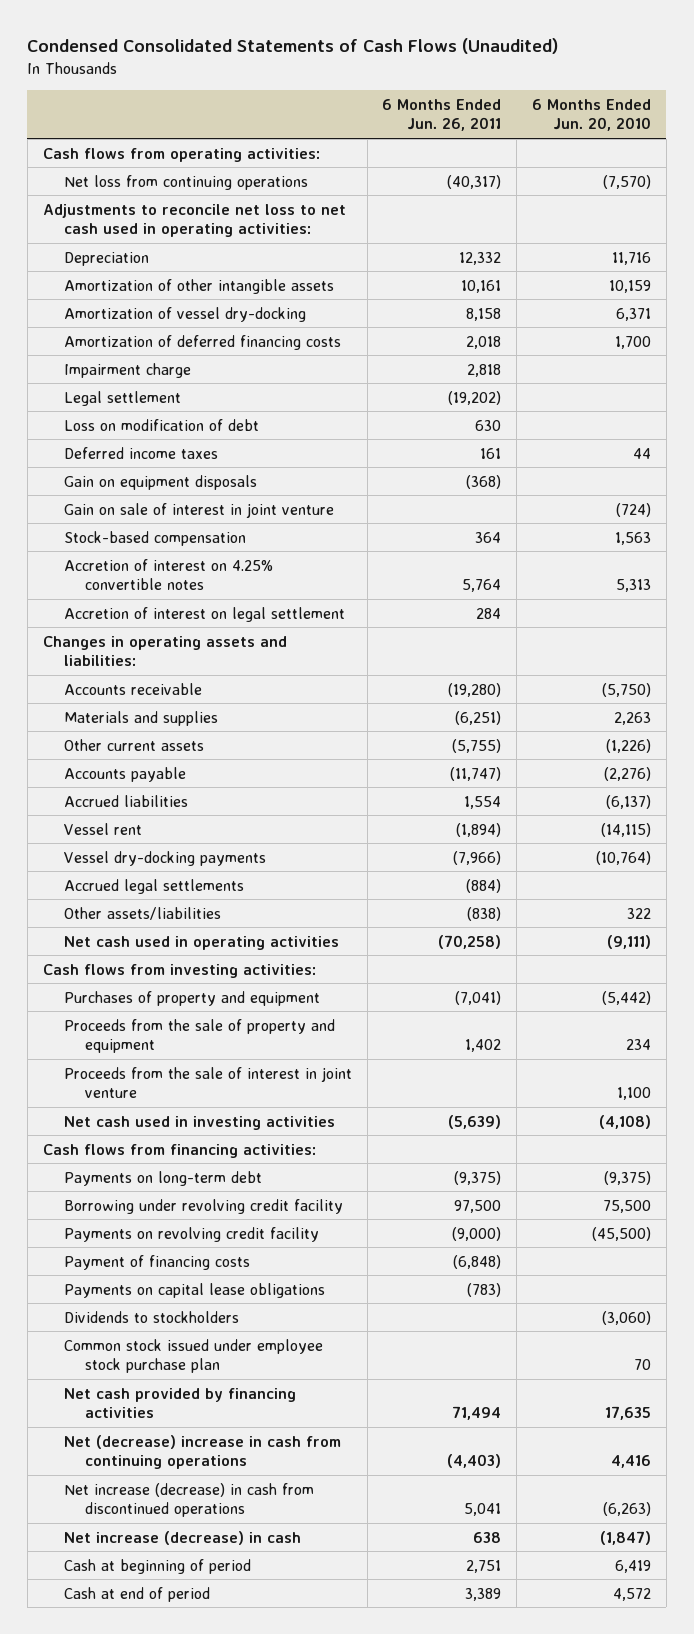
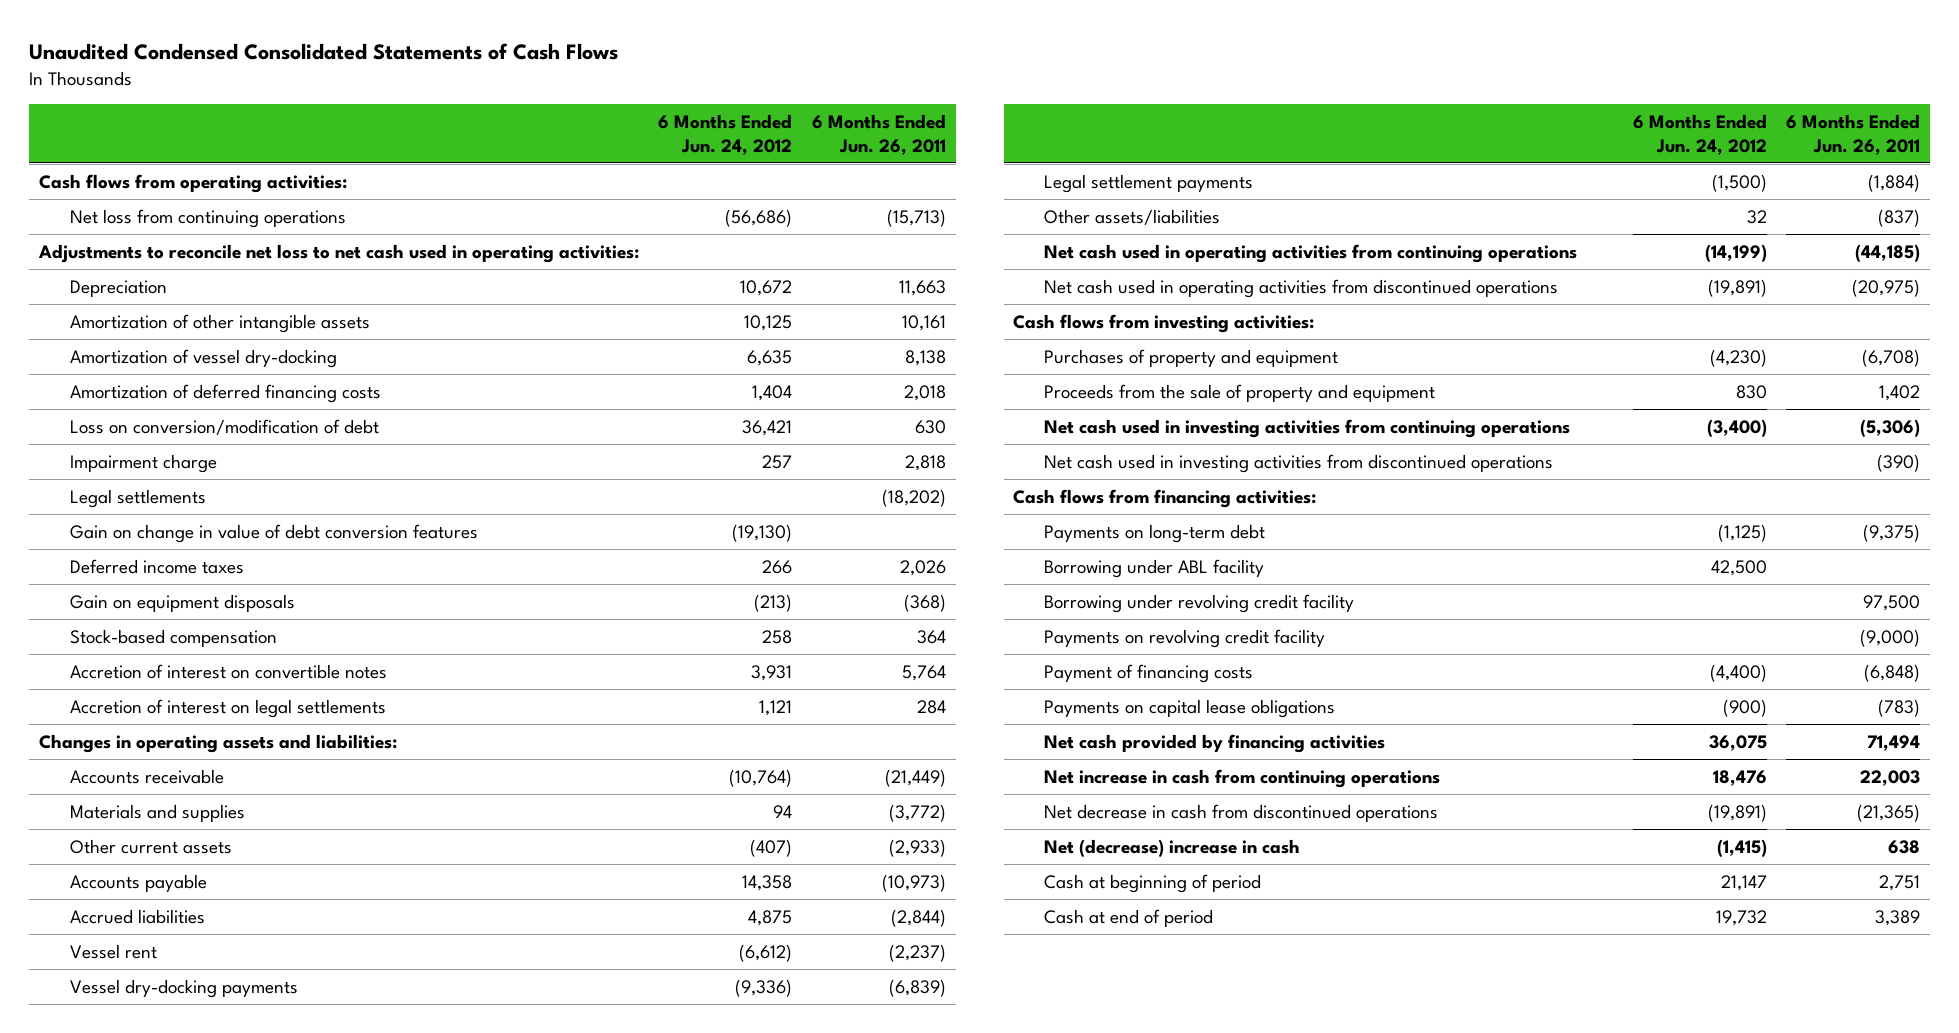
- Condensed Consolidated Statements of Cash Flows (Unaudited)
+ Unaudited Condensed Consolidated Statements of Cash Flows
- | 6 Months Ended Jun. 26, 2011 | 6 Months Ended Jun. 20, 2010
+ | 6 Months Ended Jun. 24, 2012 | 6 Months Ended Jun. 26, 2011
- Net loss from continuing operations | (40,317) | (7,570)
+ Net loss from continuing operations | (56,686) | (15,713)
- Depreciation | 12,332 | 11,716
+ Depreciation | 10,672 | 11,663
- Amortization of vessel dry-docking | 8,158 | 6,371
+ Amortization of vessel dry-docking | 6,635 | 8,138
+ Loss on conversion/modification of debt | 36,421 | 630
- Legal settlement | (19,202) |
- Loss on modification of debt | 630 |
- Deferred income taxes | 161 | 44
+ Legal settlements | | (18,202)
+ Gain on change in value of debt conversion features | (19,130) |
+ Deferred income taxes | 266 | 2,026
- Gain on sale of interest in joint venture | | (724)
- Accretion of interest on 4.25% convertible notes | 5,764 | 5,313
- Accretion of interest on legal settlement | 284 |
+ Accretion of interest on convertible notes | 3,931 | 5,764
+ Accretion of interest on legal settlements | 1,121 | 284
- Accounts receivable | (19,280) | (5,750)
- Materials and supplies | (6,251) | 2,263
- Other current assets | (5,755) | (1,226)
- Accounts payable | (11,747) | (2,276)
- Accrued liabilities | 1,554 | (6,137)
- Vessel rent | (1,894) | (14,115)
- Vessel dry-docking payments | (7,966) | (10,764)
- Accrued legal settlements | (884) |
- Other assets/liabilities | (838) | 322
- Net cash used in operating activities | (70,258) | (9,111)
+ Accounts receivable | (10,764) | (21,449)
+ Materials and supplies | 94 | (3,772)
+ Other current assets | (407) | (2,933)
+ Accounts payable | 14,358 | (10,973)
+ Accrued liabilities | 4,875 | (2,844)
+ Vessel rent | (6,612) | (2,237)
+ Vessel dry-docking payments | (9,336) | (6,839)
+ Legal settlement payments | (1,500) | (1,884)
+ Other assets/liabilities | 32 | (837)
+ Net cash used in operating activities from continuing operations | (14,199) | (44,185)
+ Net cash used in operating activities from discontinued operations | (19,891) | (20,975)
- Purchases of property and equipment | (7,041) | (5,442)
+ Purchases of property and equipment | (4,230) | (6,708)
- Proceeds from the sale of interest in joint venture | | 1,100
- Net cash used in investing activities | (5,639) | (4,108)
+ Net cash used in investing activities from continuing operations | (3,400) | (5,306)
+ Net cash used in investing activities from discontinued operations | | (390)
+ Borrowing under ABL facility | 42,500 |
- Dividends to stockholders | | (3,060)
- Common stock issued under employee stock purchase plan | | 70
- Net (decrease) increase in cash from continuing operations | (4,403) | 4,416
- Net increase (decrease) in cash from discontinued operations | 5,041 | (6,263)
- Net increase (decrease) in cash | 638 | (1,847)
+ Net increase in cash from continuing operations | 18,476 | 22,003
+ Net decrease in cash from discontinued operations | (19,891) | (21,365)
+ Net (decrease) increase in cash | (1,415) | 638

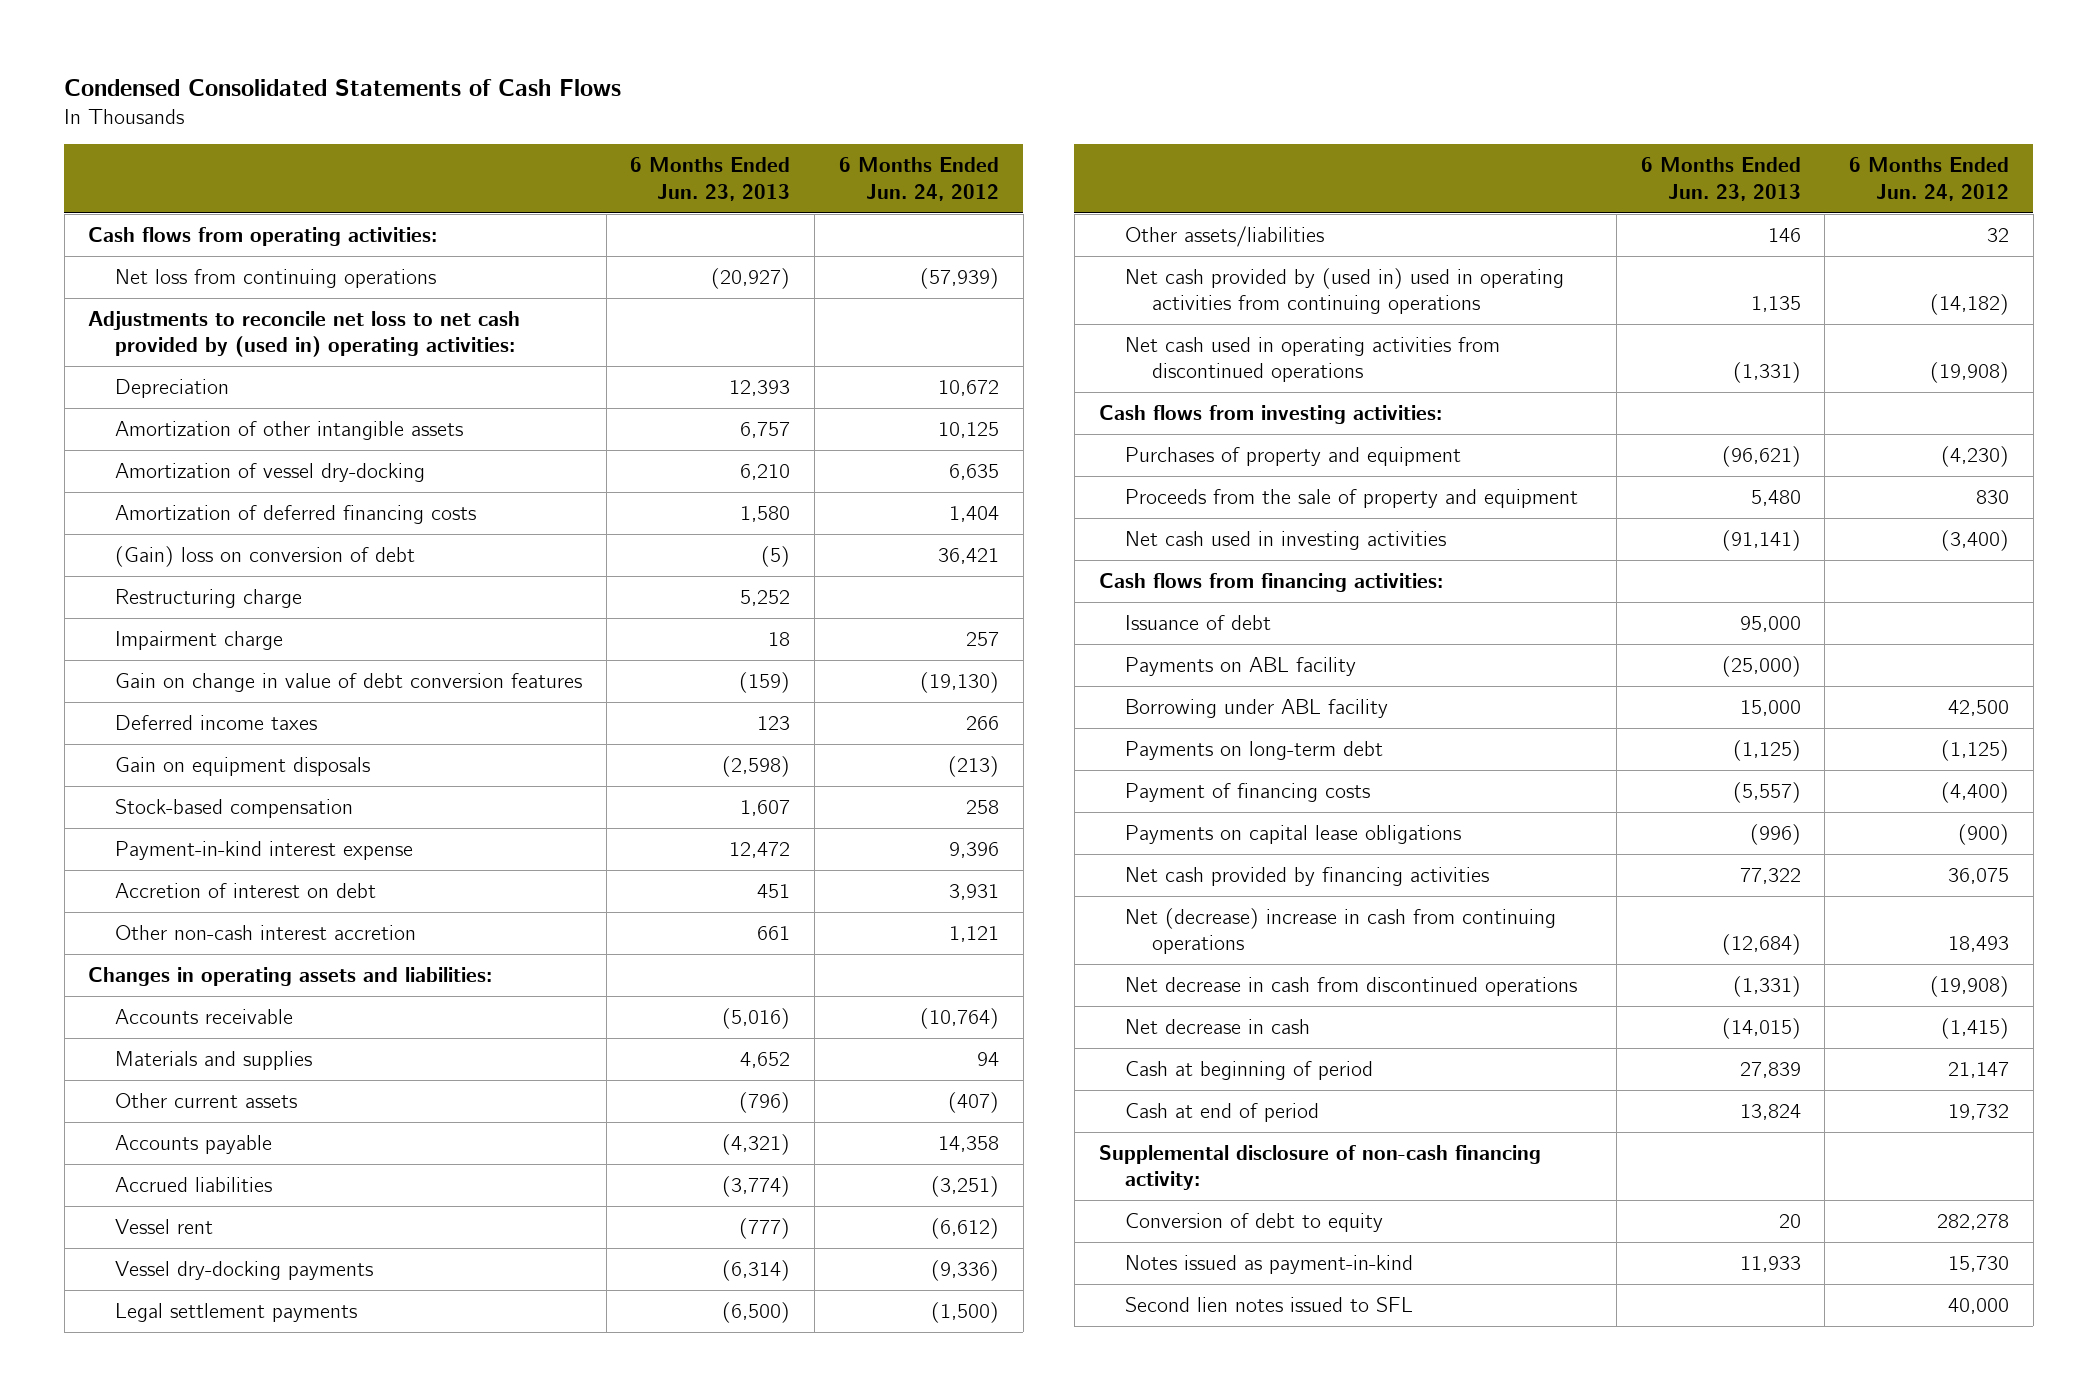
- Unaudited Condensed Consolidated Statements of Cash Flows
+ Condensed Consolidated Statements of Cash Flows
- | 6 Months Ended Jun. 24, 2012 | 6 Months Ended Jun. 26, 2011
+ | 6 Months Ended Jun. 23, 2013 | 6 Months Ended Jun. 24, 2012
- Net loss from continuing operations | (56,686) | (15,713)
- Adjustments to reconcile net loss to net cash used in operating activities:
+ Net loss from continuing operations | (20,927) | (57,939)
+ Adjustments to reconcile net loss to net cash provided by (used in) operating activities:
- Loss on conversion/modification of debt | 36,421 | 630
+ (Gain) loss on conversion of debt | (5) | 36,421
+ Restructuring charge | 5,252 |
- Legal settlements | | (18,202)
- Accretion of interest on convertible notes | 3,931 | 5,764
- Accretion of interest on legal settlements | 1,121 | 284
+ Payment-in-kind interest expense | 12,472 | 9,396
+ Accretion of interest on debt | 451 | 3,931
+ Other non-cash interest accretion | 661 | 1,121
- Accrued liabilities | 4,875 | (2,844)
+ Accrued liabilities | (3,774) | (3,251)
- Net cash used in operating activities from continuing operations | (14,199) | (44,185)
- Net cash used in operating activities from discontinued operations | (19,891) | (20,975)
+ Net cash provided by (used in) used in operating activities from continuing operations | 1,135 | (14,182)
+ Net cash used in operating activities from discontinued operations | (1,331) | (19,908)
- Net cash used in investing activities from continuing operations | (3,400) | (5,306)
- Net cash used in investing activities from discontinued operations | | (390)
+ Net cash used in investing activities | (91,141) | (3,400)
+ Issuance of debt | 95,000 |
+ Payments on ABL facility | (25,000) |
- Borrowing under revolving credit facility | | 97,500
- Payments on revolving credit facility | | (9,000)
moved down: Payments on long-term debt | (1,125) | (1,125)
- Net increase in cash from continuing operations | 18,476 | 22,003
- Net decrease in cash from discontinued operations | (19,891) | (21,365)
- Net (decrease) increase in cash | (1,415) | 638
+ Net (decrease) increase in cash from continuing operations | (12,684) | 18,493
+ Net decrease in cash from discontinued operations | (1,331) | (19,908)
+ Net decrease in cash | (14,015) | (1,415)
+ Supplemental disclosure of non-cash financing activity:
+ Conversion of debt to equity | 20 | 282,278
+ Notes issued as payment-in-kind | 11,933 | 15,730
+ Second lien notes issued to SFL | | 40,000

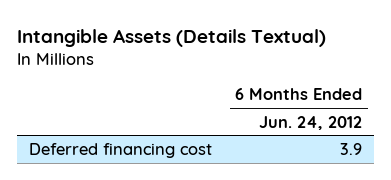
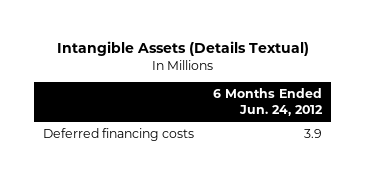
- Deferred financing cost | 3.9
+ Deferred financing costs | 3.9

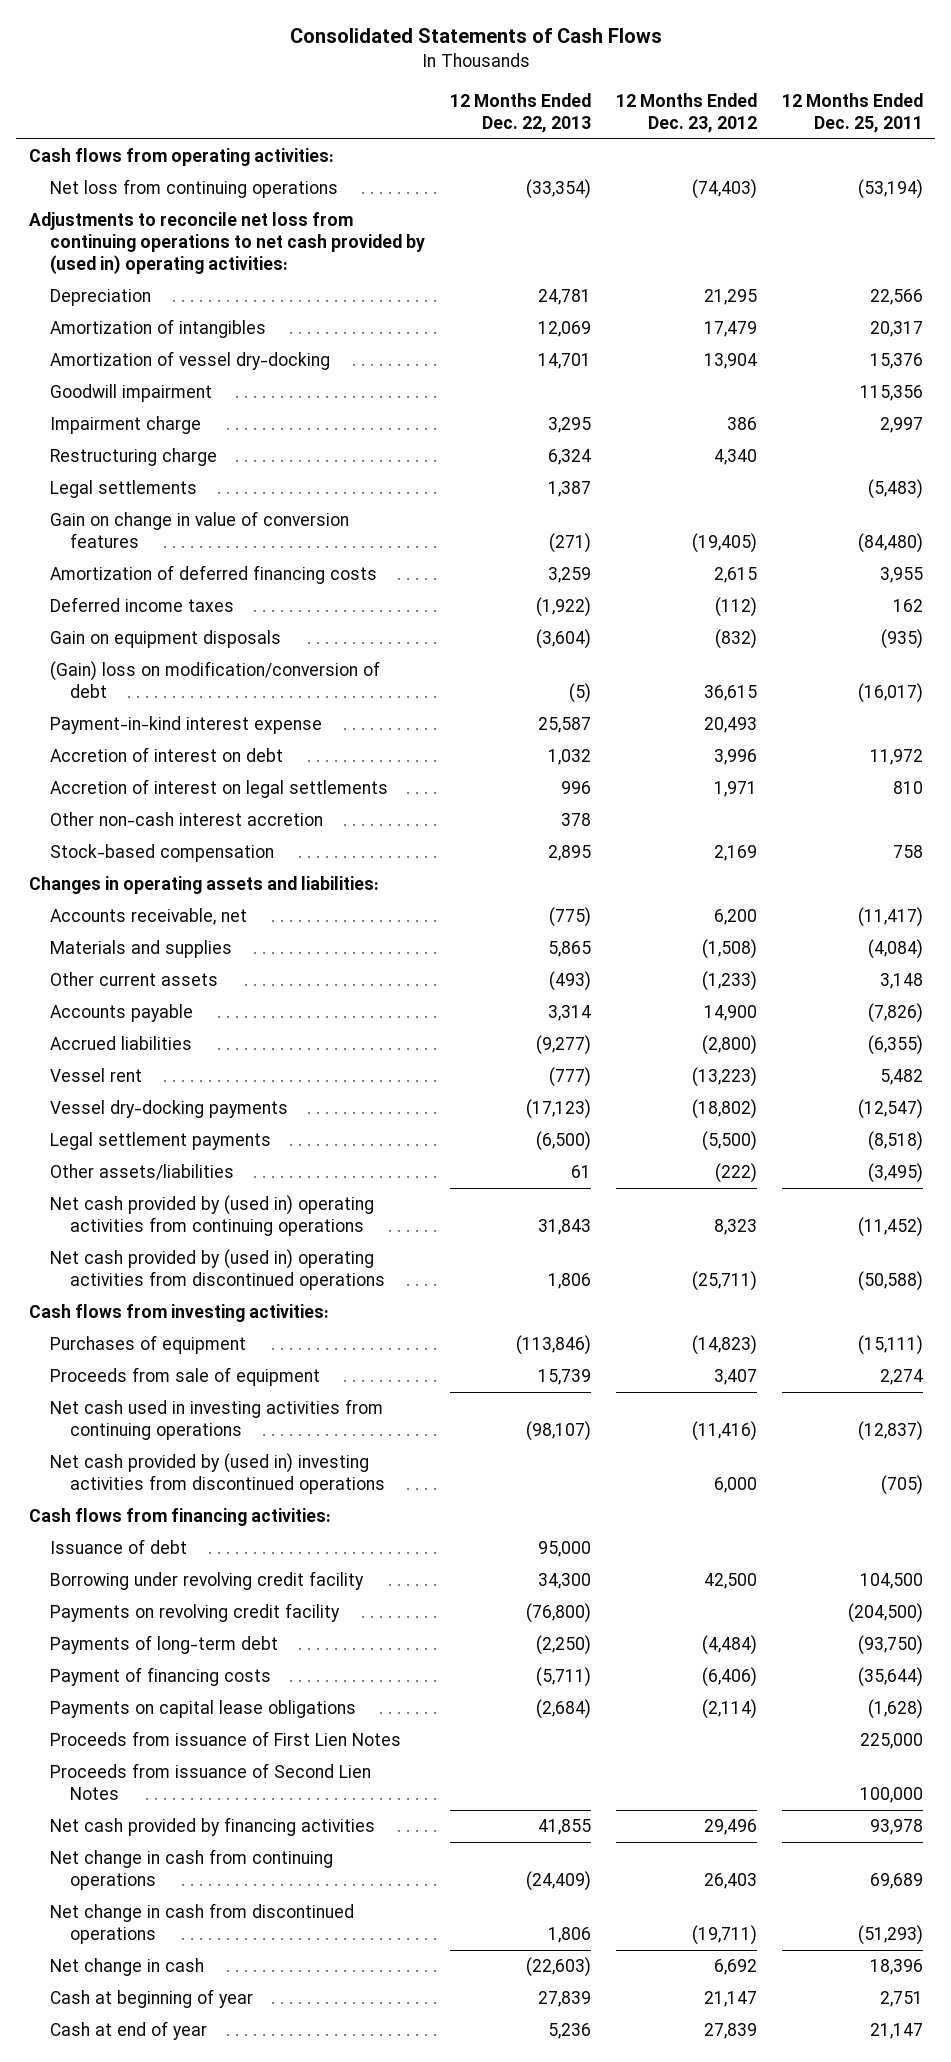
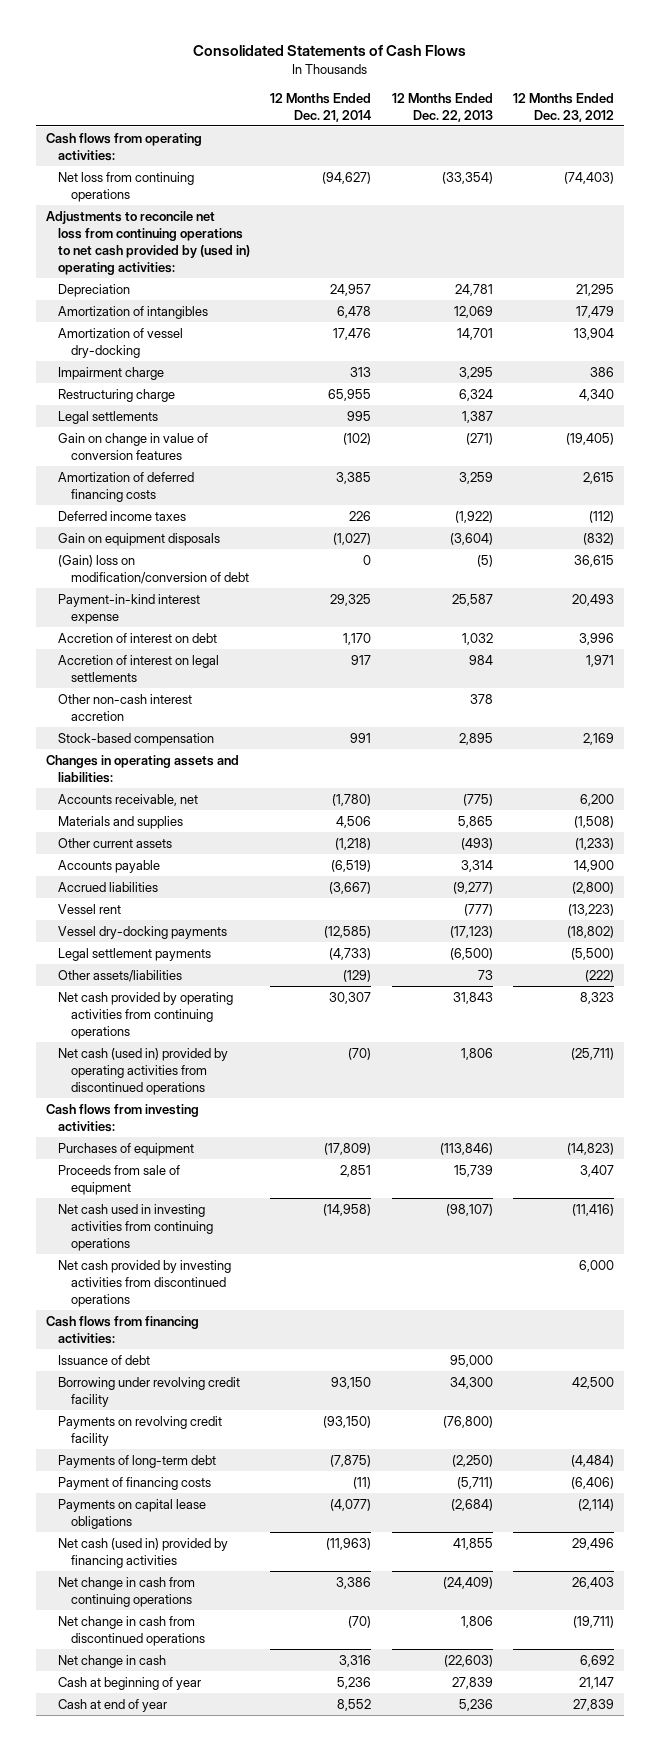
- | 12 Months Ended Dec. 22, 2013 | 12 Months Ended Dec. 23, 2012 | 12 Months Ended Dec. 25, 2011
+ | 12 Months Ended Dec. 21, 2014 | 12 Months Ended Dec. 22, 2013 | 12 Months Ended Dec. 23, 2012
- Goodwill impairment | | | 115,356
- Accretion of interest on legal settlements | 996 | 1,971 | 810
+ Accretion of interest on legal settlements | 917 | 984 | 1,971
- Other assets/liabilities | 61 | (222) | (3,495)
- Net cash provided by (used in) operating activities from continuing operations | 31,843 | 8,323 | (11,452)
- Net cash provided by (used in) operating activities from discontinued operations | 1,806 | (25,711) | (50,588)
+ Other assets/liabilities | (129) | 73 | (222)
+ Net cash provided by operating activities from continuing operations | 30,307 | 31,843 | 8,323
+ Net cash (used in) provided by operating activities from discontinued operations | (70) | 1,806 | (25,711)
- Net cash provided by (used in) investing activities from discontinued operations | | 6,000 | (705)
+ Net cash provided by investing activities from discontinued operations | | | 6,000
- Proceeds from issuance of First Lien Notes | | | 225,000
- Proceeds from issuance of Second Lien Notes | | | 100,000
- Net cash provided by financing activities | 41,855 | 29,496 | 93,978
+ Net cash (used in) provided by financing activities | (11,963) | 41,855 | 29,496

